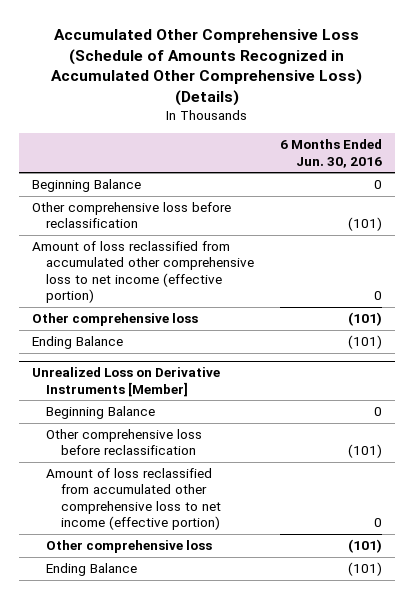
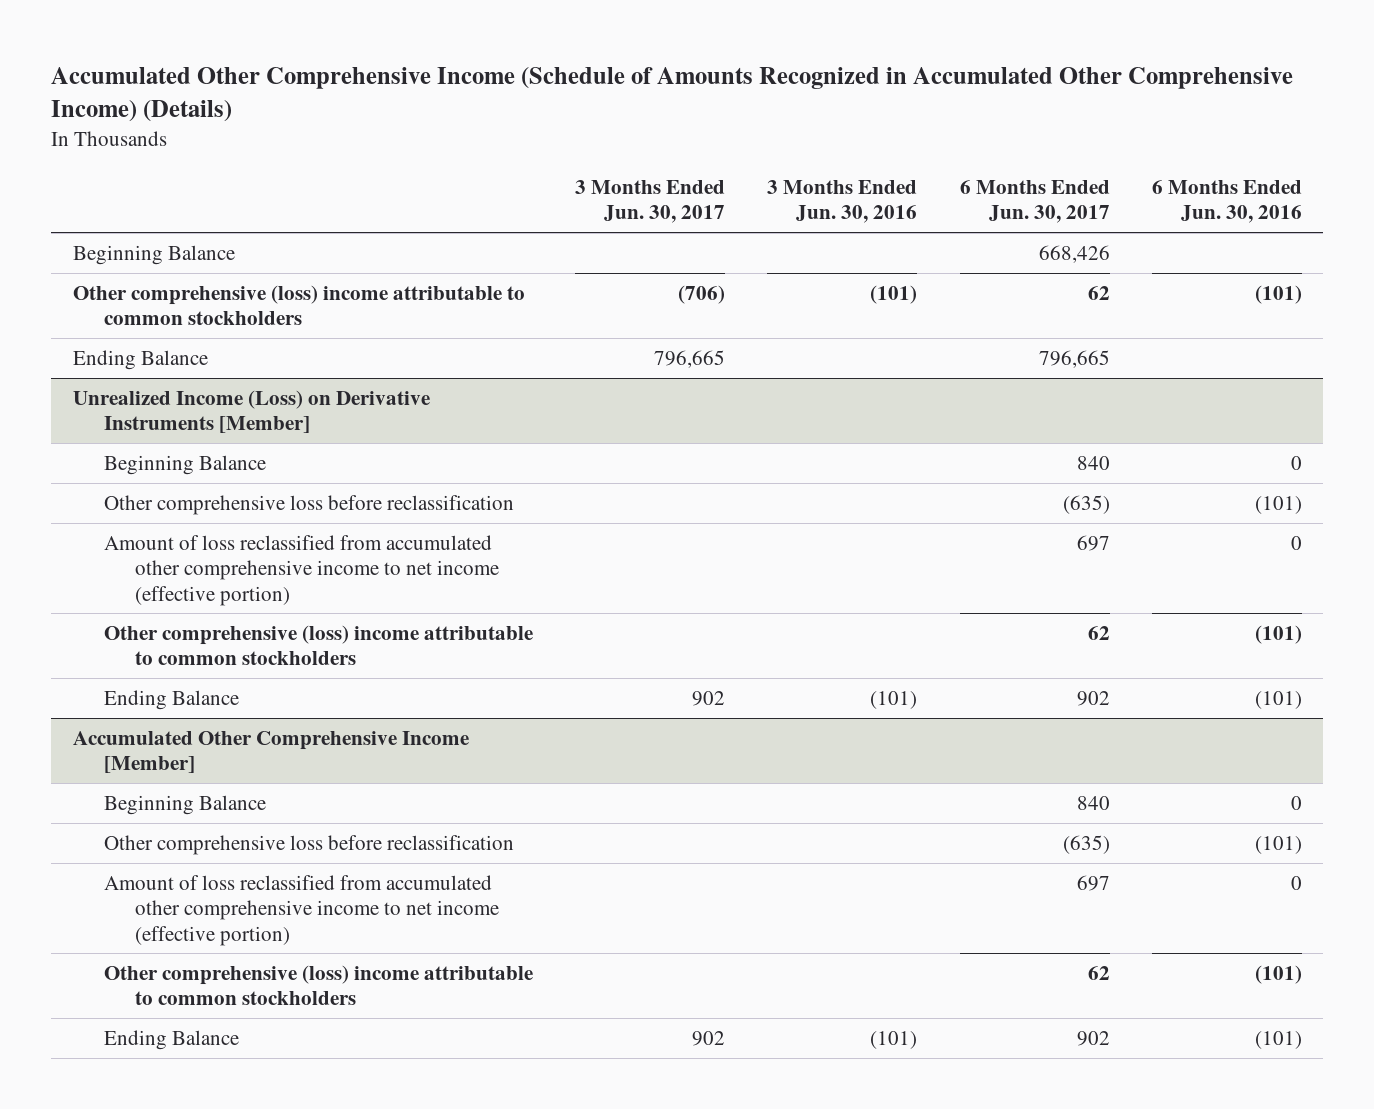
- Accumulated Other Comprehensive Loss (Schedule of Amounts Recognized in Accumulated Other Comprehensive Loss) (Details)
+ Accumulated Other Comprehensive Income (Schedule of Amounts Recognized in Accumulated Other Comprehensive Income) (Details)
- | 6 Months Ended Jun. 30, 2016
+ | 3 Months Ended Jun. 30, 2017 | 3 Months Ended Jun. 30, 2016 | 6 Months Ended Jun. 30, 2017 | 6 Months Ended Jun. 30, 2016
+ Beginning Balance | | | 668,426 |
+ Other comprehensive (loss) income attributable to common stockholders | (706) | (101) | 62 | (101)
+ Ending Balance | 796,665 | | 796,665 |
+ Unrealized Income (Loss) on Derivative Instruments [Member]
- Amount of loss reclassified from accumulated other comprehensive loss to net income (effective portion) | 0
- Other comprehensive loss | (101)
+ Amount of loss reclassified from accumulated other comprehensive income to net income (effective portion) | | | 697 | 0
+ Other comprehensive (loss) income attributable to common stockholders | | | 62 | (101)
- Unrealized Loss on Derivative Instruments [Member]
+ Accumulated Other Comprehensive Income [Member]
- Amount of loss reclassified from accumulated other comprehensive loss to net income (effective portion) | 0
- Other comprehensive loss | (101)
+ Amount of loss reclassified from accumulated other comprehensive income to net income (effective portion) | | | 697 | 0
+ Other comprehensive (loss) income attributable to common stockholders | | | 62 | (101)

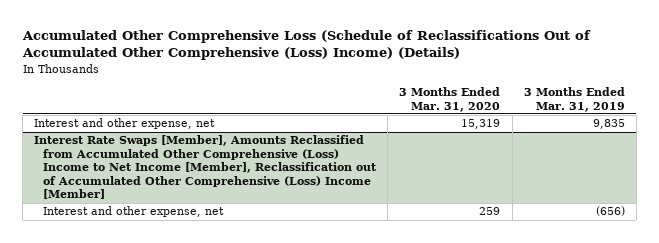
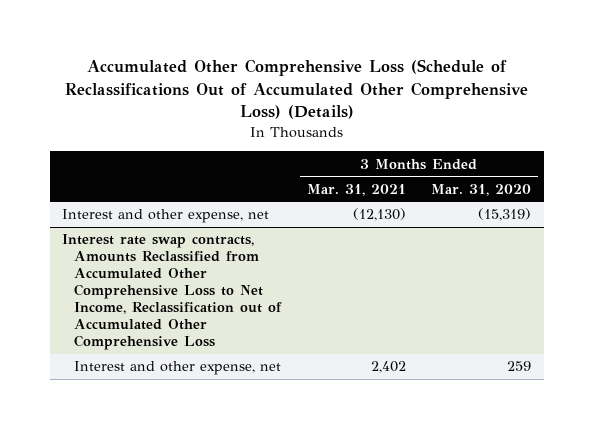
- Accumulated Other Comprehensive Loss (Schedule of Reclassifications Out of Accumulated Other Comprehensive (Loss) Income) (Details)
+ Accumulated Other Comprehensive Loss (Schedule of Reclassifications Out of Accumulated Other Comprehensive Loss) (Details)
- | 3 Months Ended Mar. 31, 2020 | 3 Months Ended Mar. 31, 2019
+ | 3 Months Ended Mar. 31, 2021 | 3 Months Ended Mar. 31, 2020
- Interest and other expense, net | 15,319 | 9,835
- Interest Rate Swaps [Member], Amounts Reclassified from Accumulated Other Comprehensive (Loss) Income to Net Income [Member], Reclassification out of Accumulated Other Comprehensive (Loss) Income [Member]
+ Interest and other expense, net | (12,130) | (15,319)
+ Interest rate swap contracts, Amounts Reclassified from Accumulated Other Comprehensive Loss to Net Income, Reclassification out of Accumulated Other Comprehensive Loss

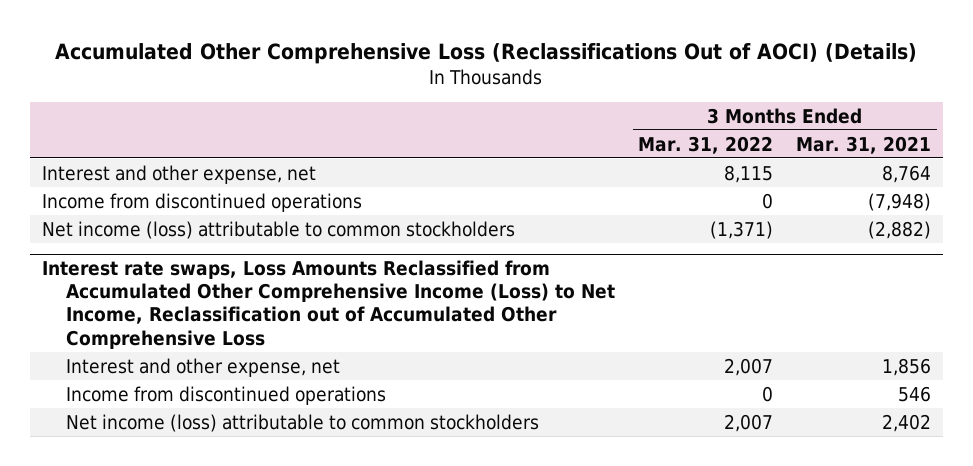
- Accumulated Other Comprehensive Loss (Schedule of Reclassifications Out of Accumulated Other Comprehensive Loss) (Details)
+ Accumulated Other Comprehensive Loss (Reclassifications Out of AOCI) (Details)
- | 3 Months Ended Mar. 31, 2021 | 3 Months Ended Mar. 31, 2020
+ | 3 Months Ended Mar. 31, 2022 | 3 Months Ended Mar. 31, 2021
- Interest and other expense, net | (12,130) | (15,319)
- Interest rate swap contracts, Amounts Reclassified from Accumulated Other Comprehensive Loss to Net Income, Reclassification out of Accumulated Other Comprehensive Loss
- Interest and other expense, net | 2,402 | 259
+ Interest and other expense, net | 8,115 | 8,764
+ Income from discontinued operations | 0 | (7,948)
+ Net income (loss) attributable to common stockholders | (1,371) | (2,882)
+ Interest rate swaps, Loss Amounts Reclassified from Accumulated Other Comprehensive Income (Loss) to Net Income, Reclassification out of Accumulated Other Comprehensive Loss
+ Interest and other expense, net | 2,007 | 1,856
+ Income from discontinued operations | 0 | 546
+ Net income (loss) attributable to common stockholders | 2,007 | 2,402

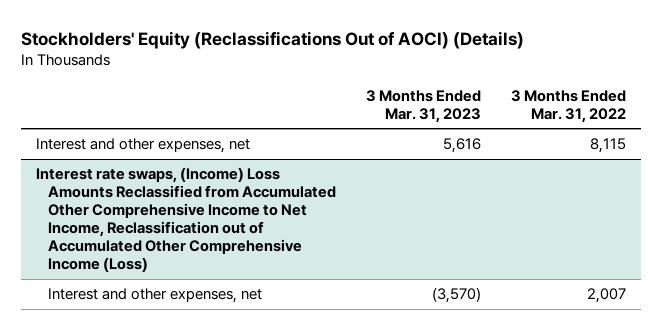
- Accumulated Other Comprehensive Loss (Reclassifications Out of AOCI) (Details)
+ Stockholders' Equity (Reclassifications Out of AOCI) (Details)
- | 3 Months Ended Mar. 31, 2022 | 3 Months Ended Mar. 31, 2021
+ | 3 Months Ended Mar. 31, 2023 | 3 Months Ended Mar. 31, 2022
- Interest and other expense, net | 8,115 | 8,764
- Income from discontinued operations | 0 | (7,948)
- Net income (loss) attributable to common stockholders | (1,371) | (2,882)
- Interest rate swaps, Loss Amounts Reclassified from Accumulated Other Comprehensive Income (Loss) to Net Income, Reclassification out of Accumulated Other Comprehensive Loss
- Interest and other expense, net | 2,007 | 1,856
- Income from discontinued operations | 0 | 546
- Net income (loss) attributable to common stockholders | 2,007 | 2,402
+ Interest and other expenses, net | 5,616 | 8,115
+ Interest rate swaps, (Income) Loss Amounts Reclassified from Accumulated Other Comprehensive Income to Net Income, Reclassification out of Accumulated Other Comprehensive Income (Loss)
+ Interest and other expenses, net | (3,570) | 2,007

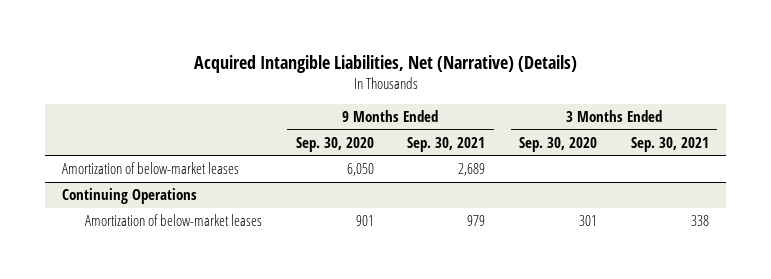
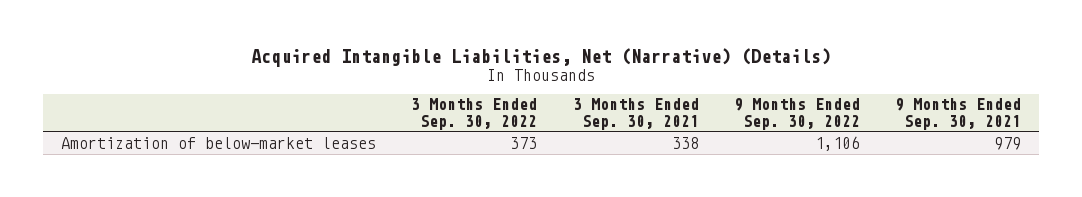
- | 9 Months Ended Sep. 30, 2020 | 9 Months Ended Sep. 30, 2021 | 3 Months Ended Sep. 30, 2020 | 3 Months Ended Sep. 30, 2021
+ | 3 Months Ended Sep. 30, 2022 | 3 Months Ended Sep. 30, 2021 | 9 Months Ended Sep. 30, 2022 | 9 Months Ended Sep. 30, 2021
- Amortization of below-market leases | 6,050 | 2,689 | |
- Continuing Operations

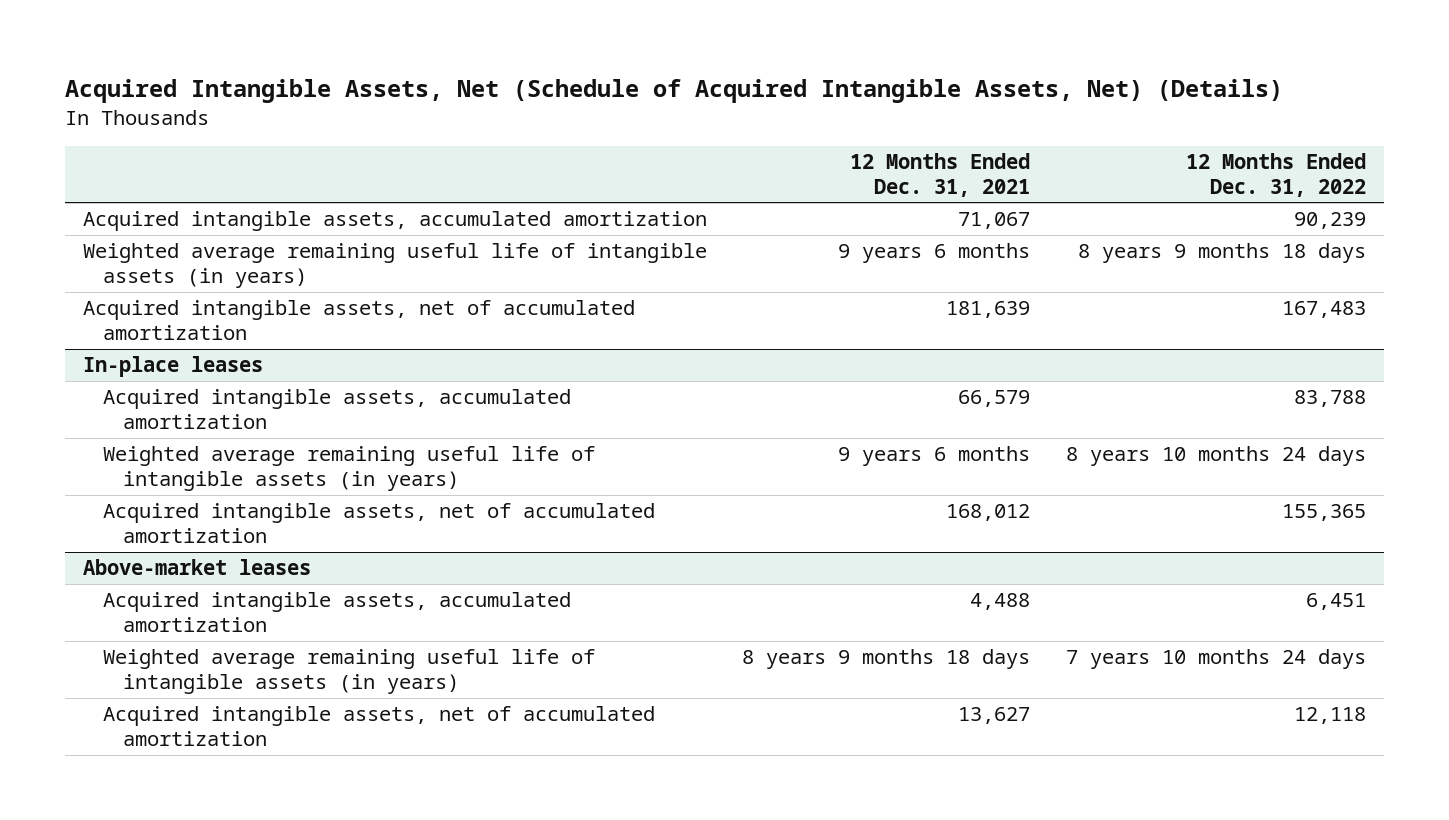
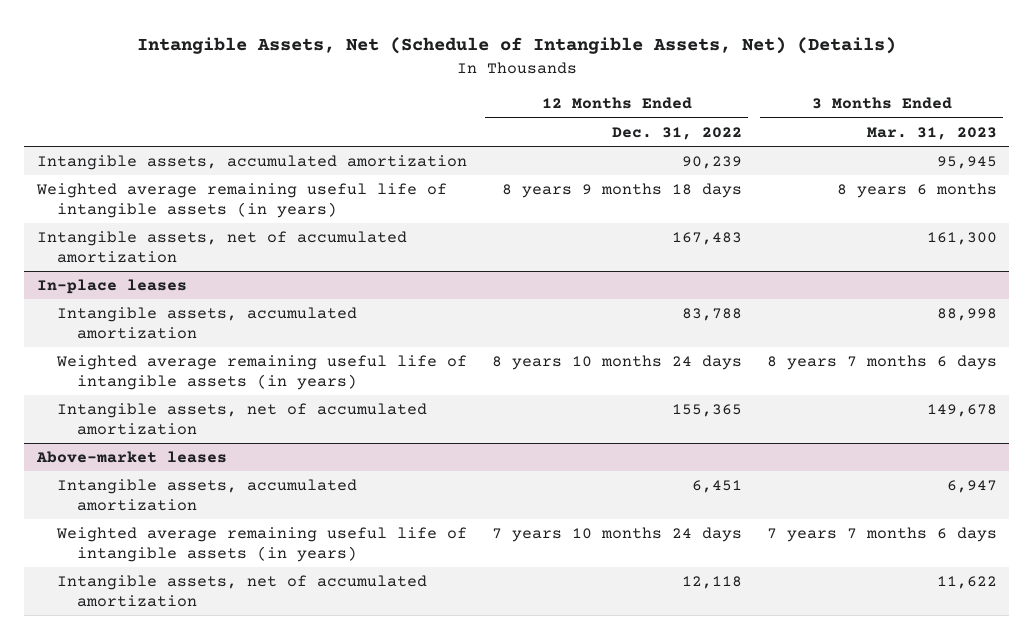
- Acquired Intangible Assets, Net (Schedule of Acquired Intangible Assets, Net) (Details)
+ Intangible Assets, Net (Schedule of Intangible Assets, Net) (Details)
- | 12 Months Ended Dec. 31, 2021 | 12 Months Ended Dec. 31, 2022
+ | 12 Months Ended Dec. 31, 2022 | 3 Months Ended Mar. 31, 2023
- Acquired intangible assets, accumulated amortization | 71,067 | 90,239
+ Intangible assets, accumulated amortization | 90,239 | 95,945
- Acquired intangible assets, net of accumulated amortization | 181,639 | 167,483
+ Intangible assets, net of accumulated amortization | 167,483 | 161,300
@ In-place leases
- Acquired intangible assets, accumulated amortization | 66,579 | 83,788
+ Intangible assets, accumulated amortization | 83,788 | 88,998
- Acquired intangible assets, net of accumulated amortization | 168,012 | 155,365
+ Intangible assets, net of accumulated amortization | 155,365 | 149,678
@ Above-market leases
- Acquired intangible assets, accumulated amortization | 4,488 | 6,451
+ Intangible assets, accumulated amortization | 6,451 | 6,947
- Acquired intangible assets, net of accumulated amortization | 13,627 | 12,118
+ Intangible assets, net of accumulated amortization | 12,118 | 11,622

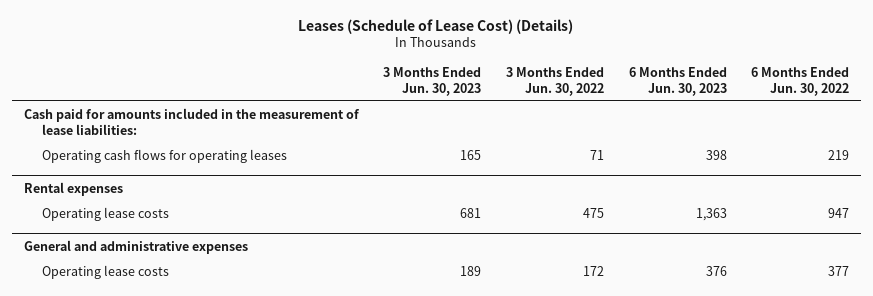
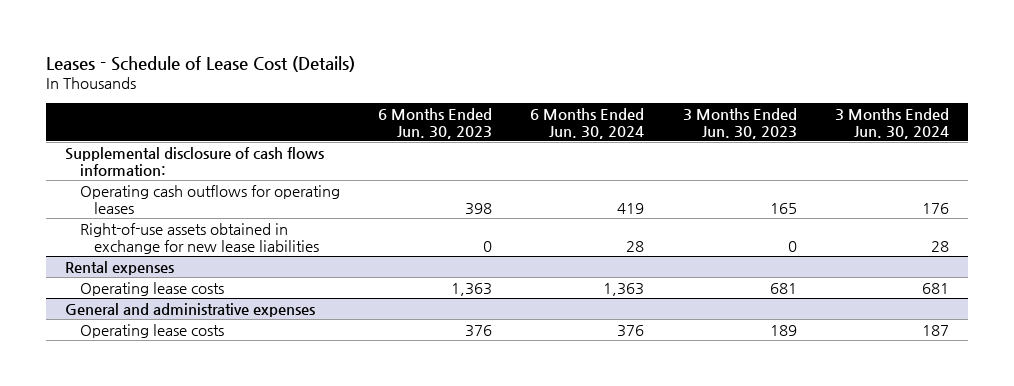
- Leases (Schedule of Lease Cost) (Details)
+ Leases - Schedule of Lease Cost (Details)
- | 3 Months Ended Jun. 30, 2023 | 3 Months Ended Jun. 30, 2022 | 6 Months Ended Jun. 30, 2023 | 6 Months Ended Jun. 30, 2022
+ | 6 Months Ended Jun. 30, 2023 | 6 Months Ended Jun. 30, 2024 | 3 Months Ended Jun. 30, 2023 | 3 Months Ended Jun. 30, 2024
- Cash paid for amounts included in the measurement of lease liabilities:
- Operating cash flows for operating leases | 165 | 71 | 398 | 219
+ Supplemental disclosure of cash flows information:
+ Operating cash outflows for operating leases | 398 | 419 | 165 | 176
+ Right-of-use assets obtained in exchange for new lease liabilities | 0 | 28 | 0 | 28

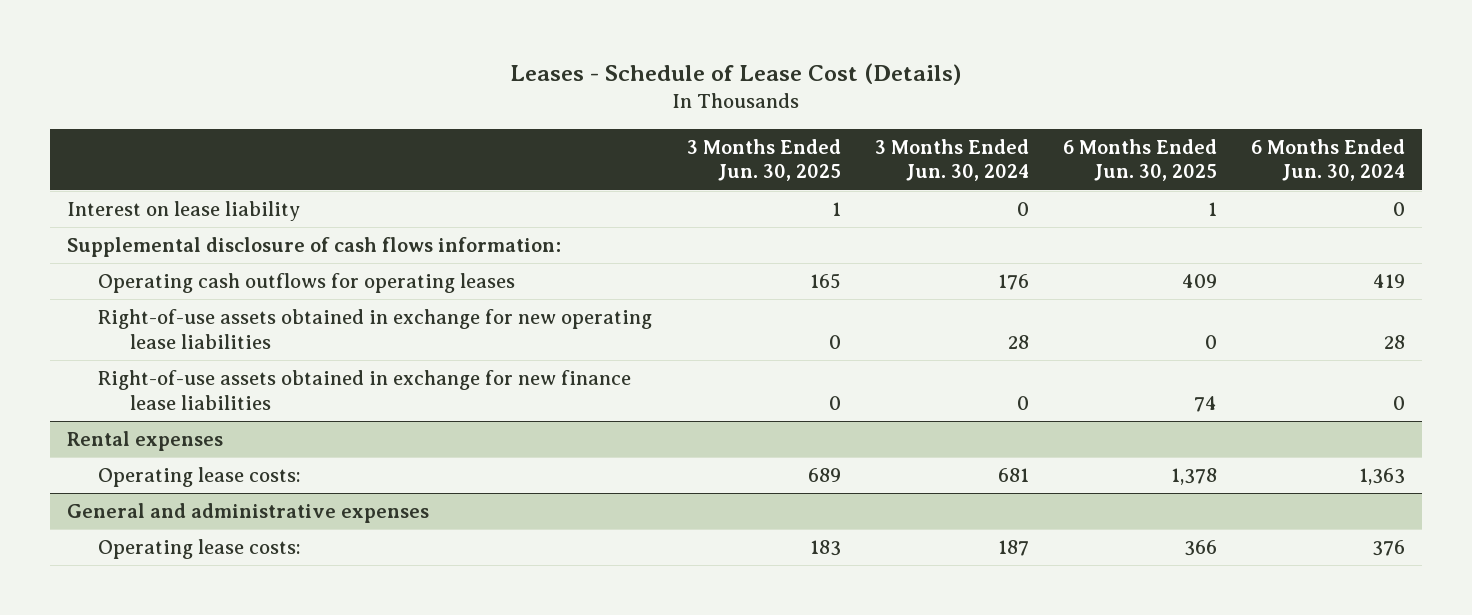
- | 6 Months Ended Jun. 30, 2023 | 6 Months Ended Jun. 30, 2024 | 3 Months Ended Jun. 30, 2023 | 3 Months Ended Jun. 30, 2024
+ | 3 Months Ended Jun. 30, 2025 | 3 Months Ended Jun. 30, 2024 | 6 Months Ended Jun. 30, 2025 | 6 Months Ended Jun. 30, 2024
+ Interest on lease liability | 1 | 0 | 1 | 0
- Right-of-use assets obtained in exchange for new lease liabilities | 0 | 28 | 0 | 28
+ Right-of-use assets obtained in exchange for new operating lease liabilities | 0 | 28 | 0 | 28
+ Right-of-use assets obtained in exchange for new finance lease liabilities | 0 | 0 | 74 | 0
@ Rental expenses
- Operating lease costs | 1,363 | 1,363 | 681 | 681
+ Operating lease costs: | 689 | 681 | 1,378 | 1,363
@ General and administrative expenses
- Operating lease costs | 376 | 376 | 189 | 187
+ Operating lease costs: | 183 | 187 | 366 | 376

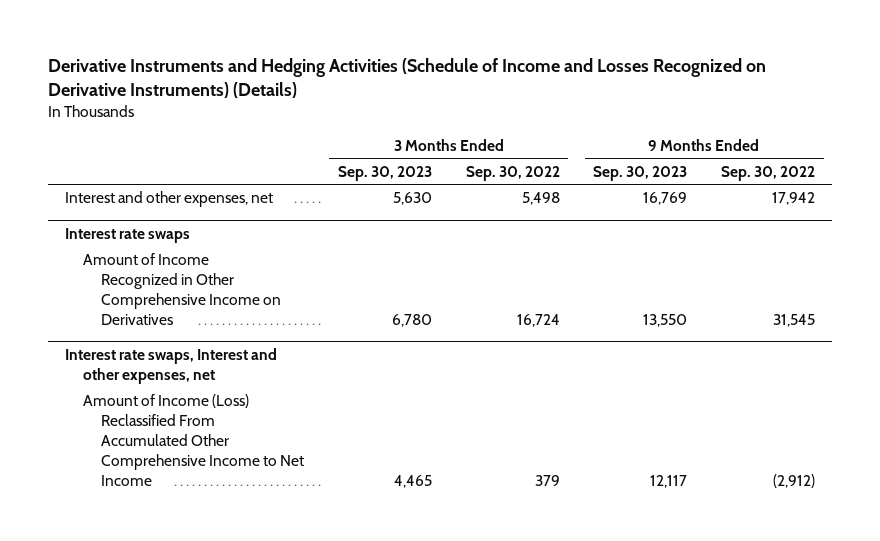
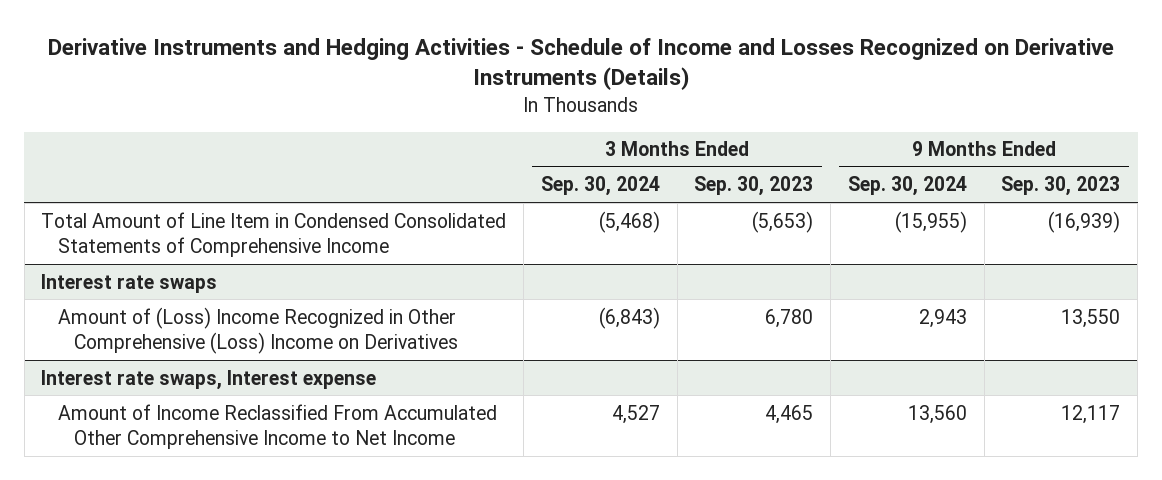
- Derivative Instruments and Hedging Activities (Schedule of Income and Losses Recognized on Derivative Instruments) (Details)
+ Derivative Instruments and Hedging Activities - Schedule of Income and Losses Recognized on Derivative Instruments (Details)
- | 3 Months Ended Sep. 30, 2023 | 3 Months Ended Sep. 30, 2022 | 9 Months Ended Sep. 30, 2023 | 9 Months Ended Sep. 30, 2022
+ | 3 Months Ended Sep. 30, 2024 | 3 Months Ended Sep. 30, 2023 | 9 Months Ended Sep. 30, 2024 | 9 Months Ended Sep. 30, 2023
- Interest and other expenses, net | 5,630 | 5,498 | 16,769 | 17,942
+ Total Amount of Line Item in Condensed Consolidated Statements of Comprehensive Income | (5,468) | (5,653) | (15,955) | (16,939)
@ Interest rate swaps
- Amount of Income Recognized in Other Comprehensive Income on Derivatives | 6,780 | 16,724 | 13,550 | 31,545
- Interest rate swaps, Interest and other expenses, net
- Amount of Income (Loss) Reclassified From Accumulated Other Comprehensive Income to Net Income | 4,465 | 379 | 12,117 | (2,912)
@ Interest rate swaps
+ Amount of (Loss) Income Recognized in Other Comprehensive (Loss) Income on Derivatives | (6,843) | 6,780 | 2,943 | 13,550
+ Interest rate swaps, Interest expense
+ Amount of Income Reclassified From Accumulated Other Comprehensive Income to Net Income | 4,527 | 4,465 | 13,560 | 12,117

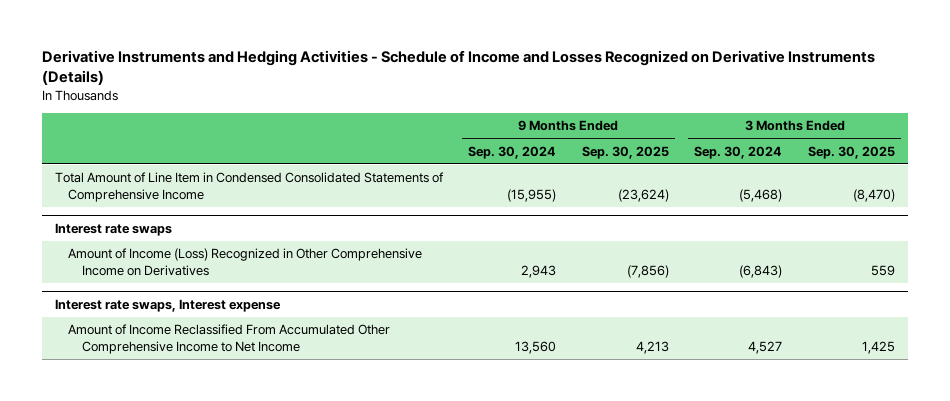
- | 3 Months Ended Sep. 30, 2024 | 3 Months Ended Sep. 30, 2023 | 9 Months Ended Sep. 30, 2024 | 9 Months Ended Sep. 30, 2023
+ | 9 Months Ended Sep. 30, 2024 | 9 Months Ended Sep. 30, 2025 | 3 Months Ended Sep. 30, 2024 | 3 Months Ended Sep. 30, 2025
@ Interest rate swaps
- Amount of (Loss) Income Recognized in Other Comprehensive (Loss) Income on Derivatives | (6,843) | 6,780 | 2,943 | 13,550
+ Amount of Income (Loss) Recognized in Other Comprehensive Income on Derivatives | 2,943 | (7,856) | (6,843) | 559

